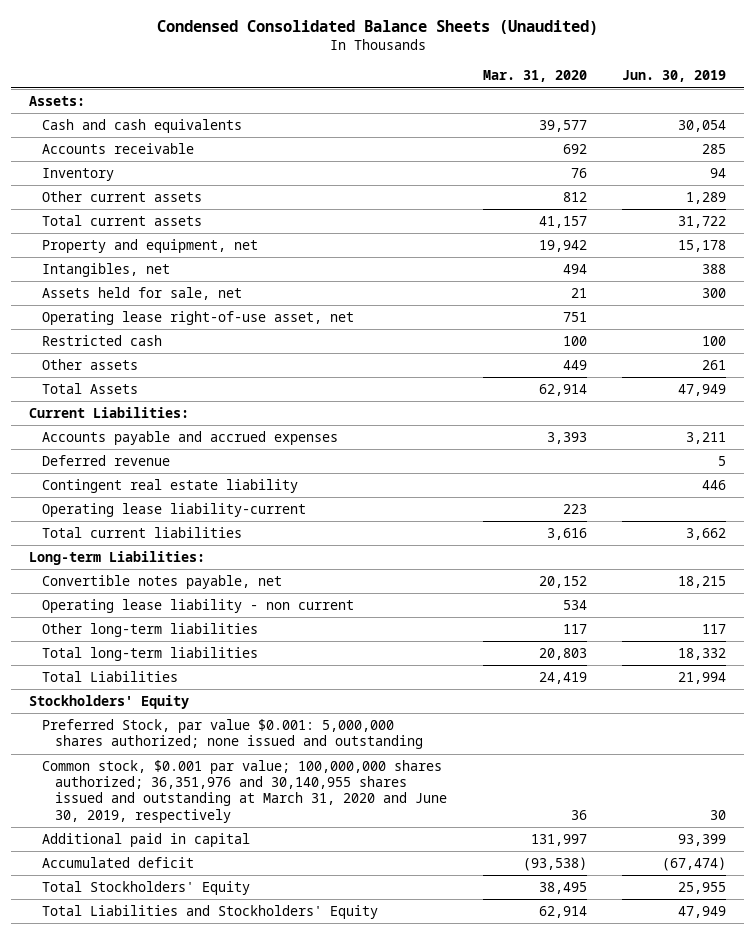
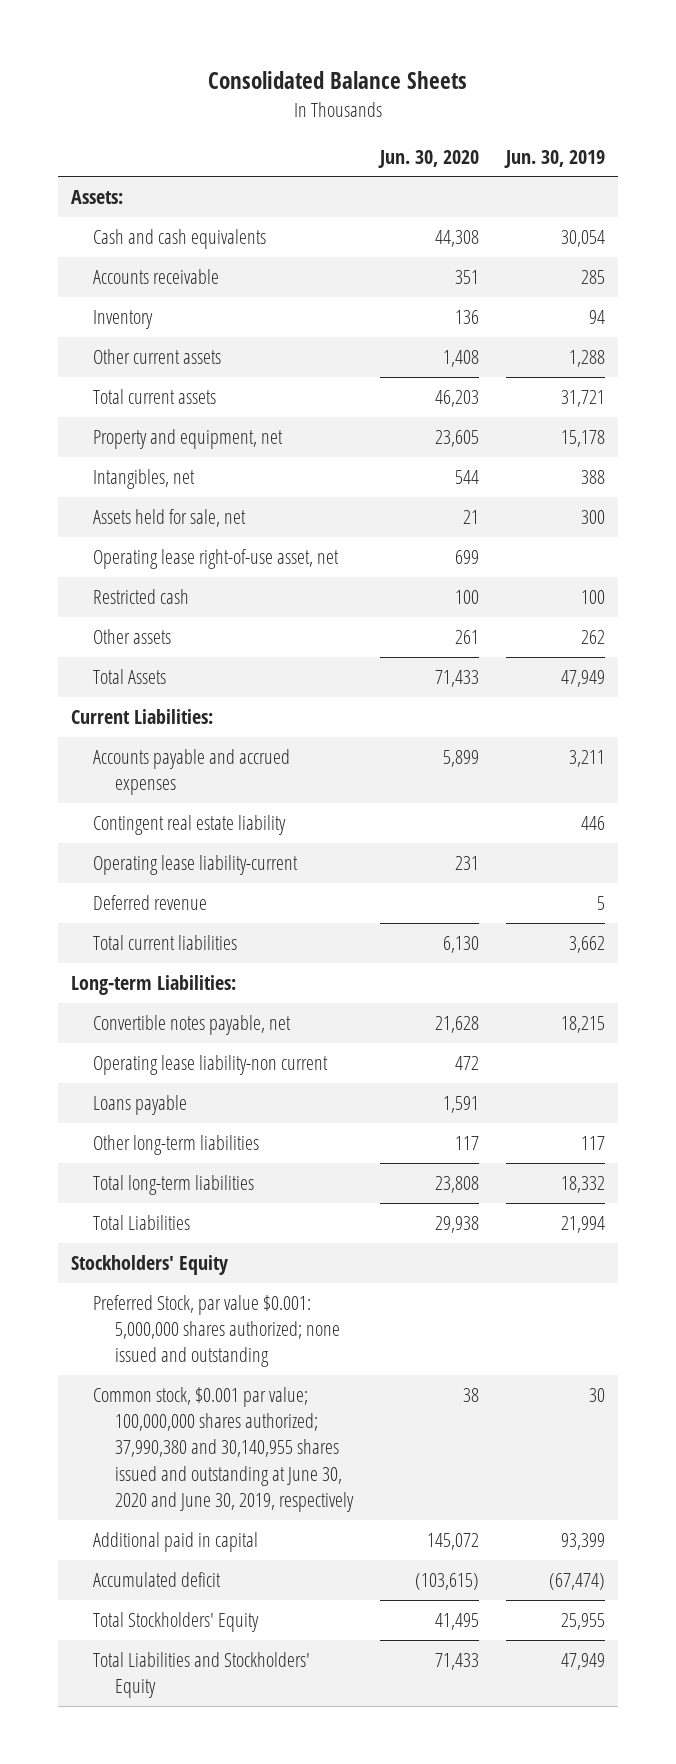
- Condensed Consolidated Balance Sheets (Unaudited)
+ Consolidated Balance Sheets
- | Mar. 31, 2020 | Jun. 30, 2019
+ | Jun. 30, 2020 | Jun. 30, 2019
- Other current assets | 812 | 1,289
- Total current assets | 41,157 | 31,722
+ Other current assets | 1,408 | 1,288
+ Total current assets | 46,203 | 31,721
- Other assets | 449 | 261
+ Other assets | 261 | 262
moved down: Deferred revenue | | 5
- Operating lease liability - non current | 534 |
+ Operating lease liability-non current | 472 |
+ Loans payable | 1,591 |
- Common stock, $0.001 par value; 100,000,000 shares authorized; 36,351,976 and 30,140,955 shares issued and outstanding at March 31, 2020 and June 30, 2019, respectively | 36 | 30
+ Common stock, $0.001 par value; 100,000,000 shares authorized; 37,990,380 and 30,140,955 shares issued and outstanding at June 30, 2020 and June 30, 2019, respectively | 38 | 30

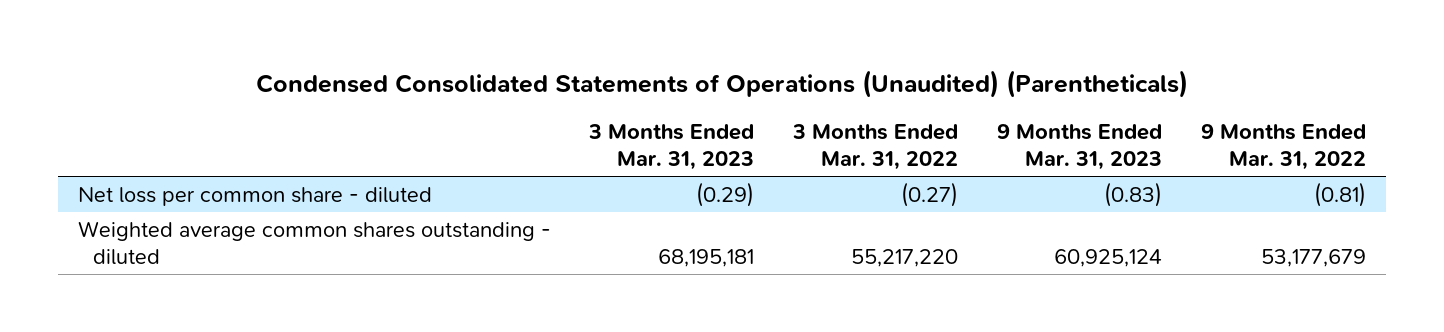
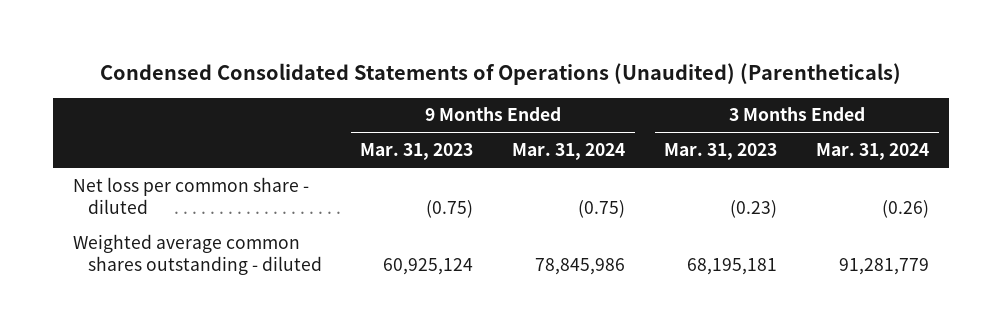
- | 3 Months Ended Mar. 31, 2023 | 3 Months Ended Mar. 31, 2022 | 9 Months Ended Mar. 31, 2023 | 9 Months Ended Mar. 31, 2022
+ | 9 Months Ended Mar. 31, 2023 | 9 Months Ended Mar. 31, 2024 | 3 Months Ended Mar. 31, 2023 | 3 Months Ended Mar. 31, 2024
- Net loss per common share - diluted | (0.29) | (0.27) | (0.83) | (0.81)
+ Net loss per common share - diluted | (0.75) | (0.75) | (0.23) | (0.26)

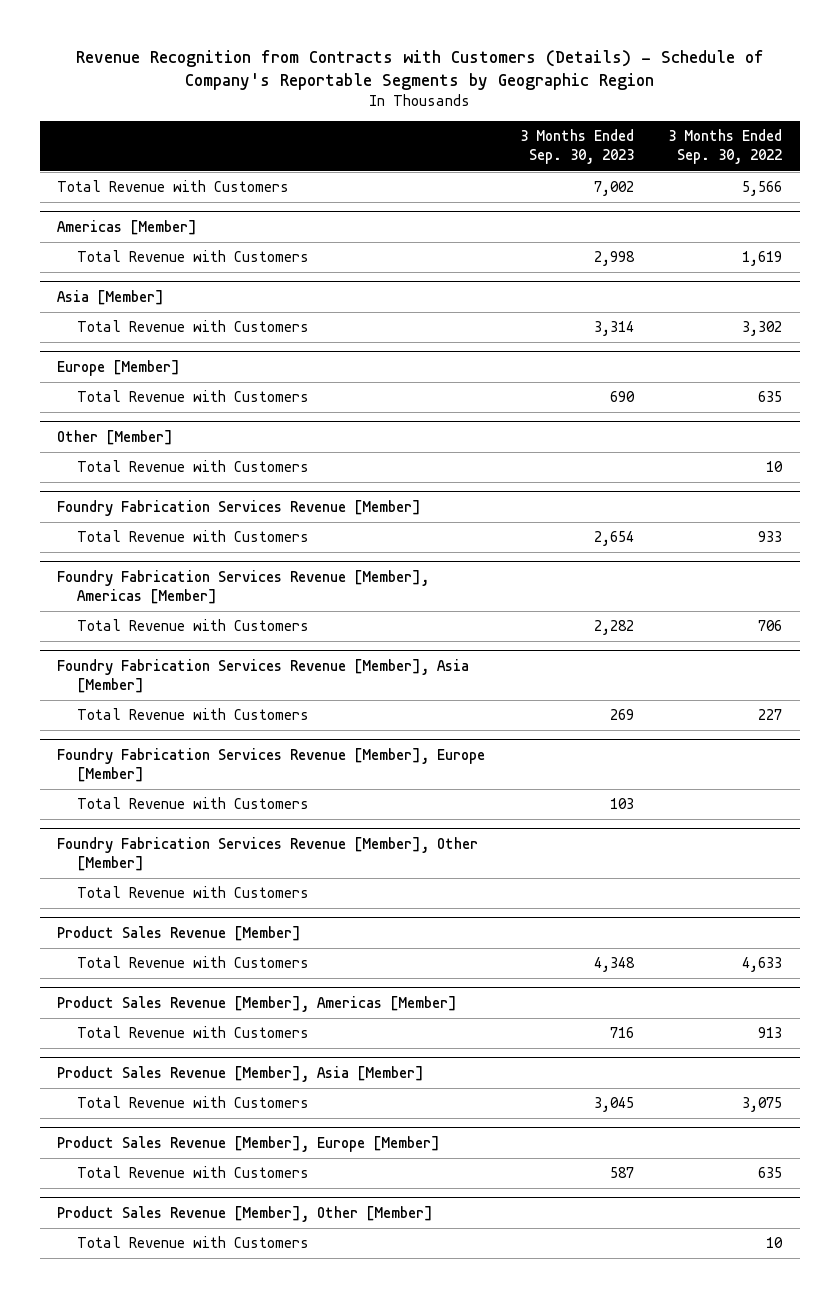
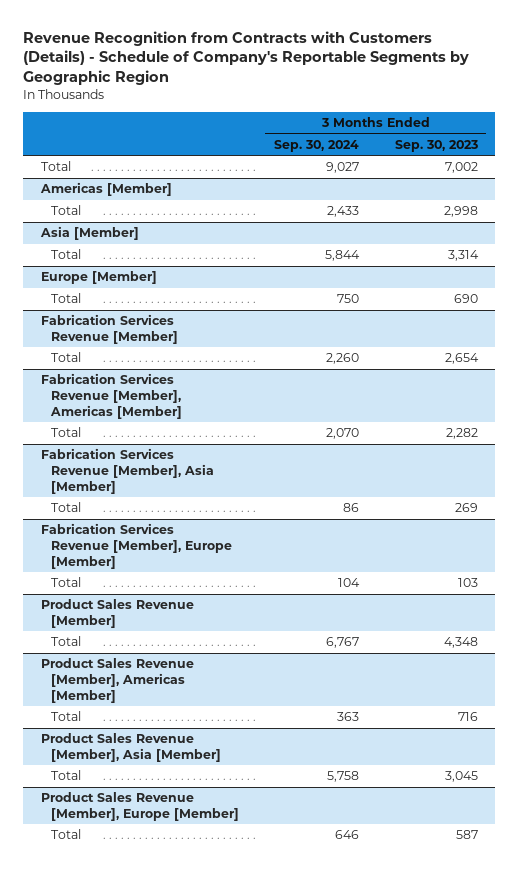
- | 3 Months Ended Sep. 30, 2023 | 3 Months Ended Sep. 30, 2022
+ | 3 Months Ended Sep. 30, 2024 | 3 Months Ended Sep. 30, 2023
- Total Revenue with Customers | 7,002 | 5,566
+ Total | 9,027 | 7,002
@ Americas [Member]
- Total Revenue with Customers | 2,998 | 1,619
+ Total | 2,433 | 2,998
@ Asia [Member]
- Total Revenue with Customers | 3,314 | 3,302
+ Total | 5,844 | 3,314
@ Europe [Member]
- Total Revenue with Customers | 690 | 635
- Other [Member]
- Total Revenue with Customers | | 10
- Foundry Fabrication Services Revenue [Member]
- Total Revenue with Customers | 2,654 | 933
- Foundry Fabrication Services Revenue [Member], Americas [Member]
- Total Revenue with Customers | 2,282 | 706
- Foundry Fabrication Services Revenue [Member], Asia [Member]
- Total Revenue with Customers | 269 | 227
- Foundry Fabrication Services Revenue [Member], Europe [Member]
- Total Revenue with Customers | 103 |
- Foundry Fabrication Services Revenue [Member], Other [Member]
- Total Revenue with Customers
@ Europe [Member]
+ Total | 750 | 690
+ Fabrication Services Revenue [Member]
+ Total | 2,260 | 2,654
+ Fabrication Services Revenue [Member], Americas [Member]
+ Total | 2,070 | 2,282
+ Fabrication Services Revenue [Member], Asia [Member]
+ Total | 86 | 269
+ Fabrication Services Revenue [Member], Europe [Member]
+ Total | 104 | 103
@ Product Sales Revenue [Member]
- Total Revenue with Customers | 4,348 | 4,633
+ Total | 6,767 | 4,348
@ Product Sales Revenue [Member], Americas [Member]
- Total Revenue with Customers | 716 | 913
+ Total | 363 | 716
@ Product Sales Revenue [Member], Asia [Member]
- Total Revenue with Customers | 3,045 | 3,075
+ Total | 5,758 | 3,045
@ Product Sales Revenue [Member], Europe [Member]
- Total Revenue with Customers | 587 | 635
- Product Sales Revenue [Member], Other [Member]
- Total Revenue with Customers | | 10
@ Product Sales Revenue [Member], Europe [Member]
+ Total | 646 | 587

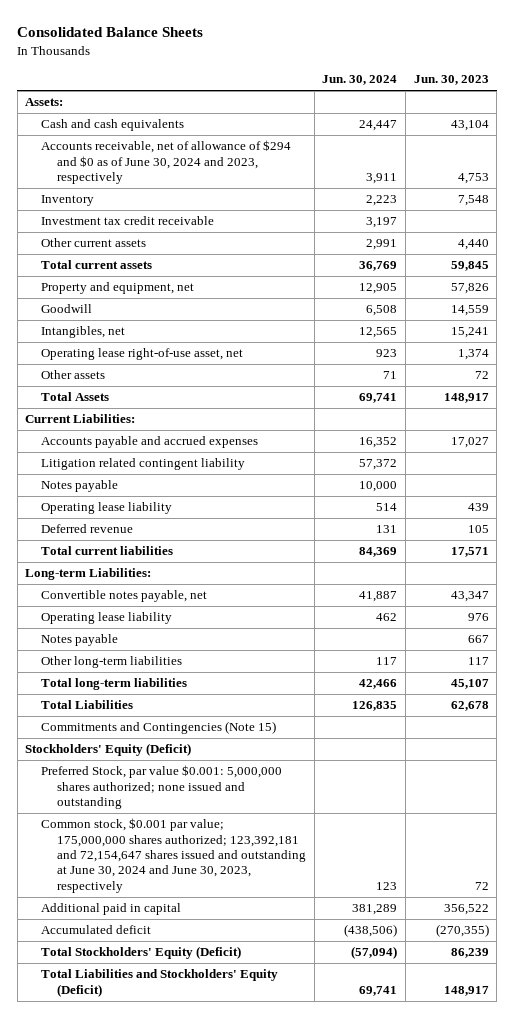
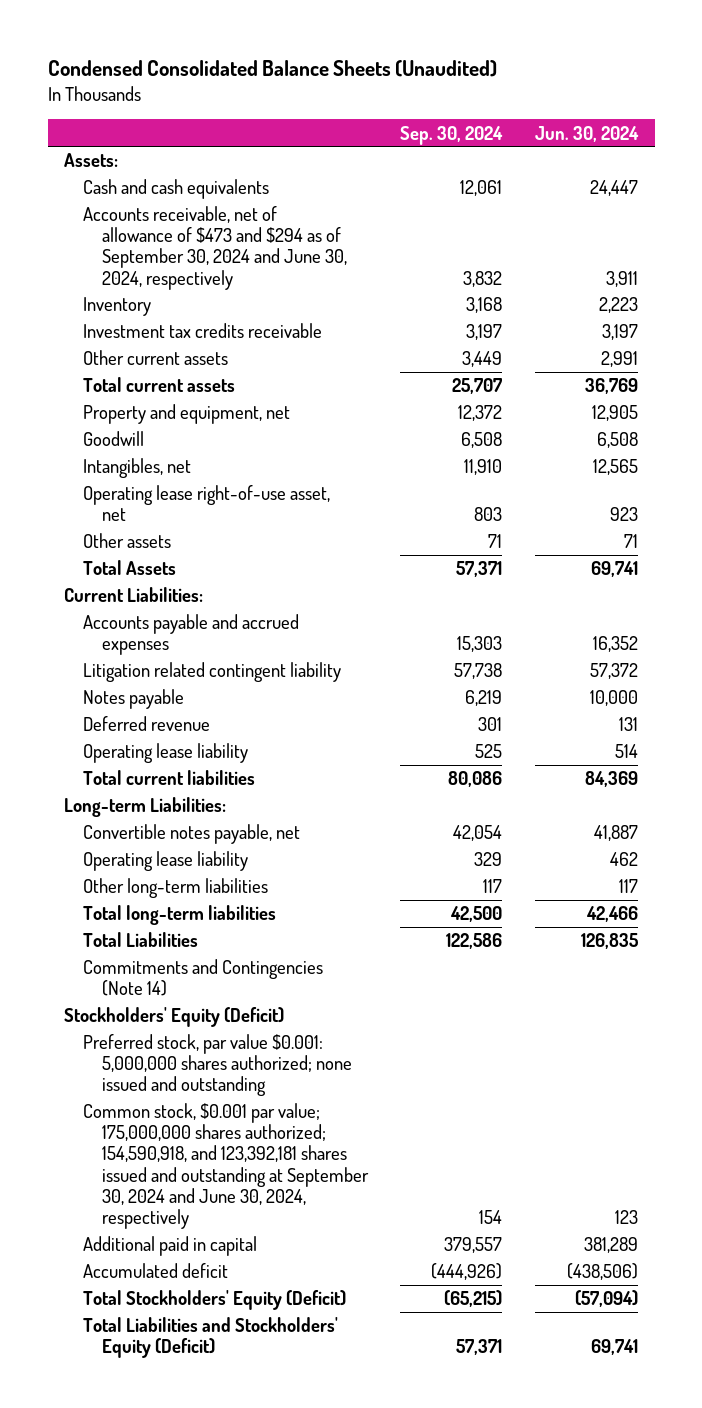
- Consolidated Balance Sheets
+ Condensed Consolidated Balance Sheets (Unaudited)
- | Jun. 30, 2024 | Jun. 30, 2023
+ | Sep. 30, 2024 | Jun. 30, 2024
- Accounts receivable, net of allowance of $294 and $0 as of June 30, 2024 and 2023, respectively | 3,911 | 4,753
+ Accounts receivable, net of allowance of $473 and $294 as of September 30, 2024 and June 30, 2024, respectively | 3,832 | 3,911
- Investment tax credit receivable | 3,197 |
+ Investment tax credits receivable | 3,197 | 3,197
moved down: Operating lease liability | 525 | 514
- Notes payable | | 667
- Commitments and Contingencies (Note 15)
+ Commitments and Contingencies (Note 14)
- Preferred Stock, par value $0.001: 5,000,000 shares authorized; none issued and outstanding
- Common stock, $0.001 par value; 175,000,000 shares authorized; 123,392,181 and 72,154,647 shares issued and outstanding at June 30, 2024 and June 30, 2023, respectively | 123 | 72
+ Preferred stock, par value $0.001: 5,000,000 shares authorized; none issued and outstanding
+ Common stock, $0.001 par value; 175,000,000 shares authorized; 154,590,918, and 123,392,181 shares issued and outstanding at September 30, 2024 and June 30, 2024, respectively | 154 | 123

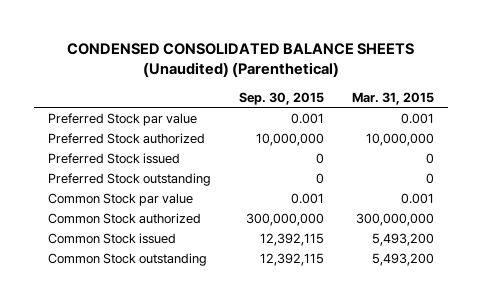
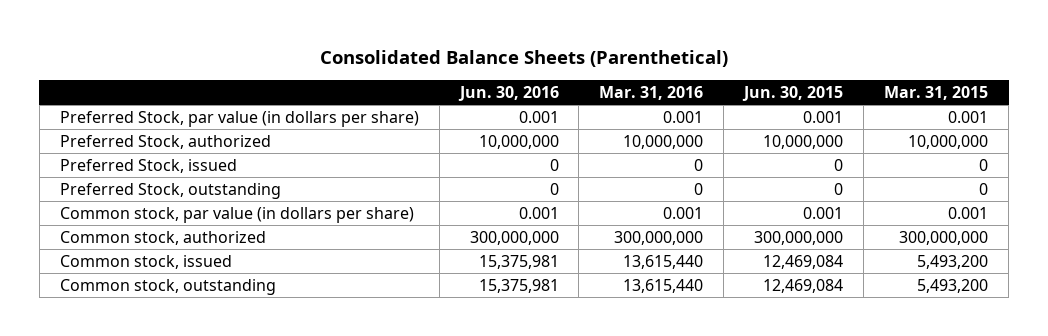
- CONDENSED CONSOLIDATED BALANCE SHEETS (Unaudited) (Parenthetical)
+ Consolidated Balance Sheets (Parenthetical)
- | Sep. 30, 2015 | Mar. 31, 2015
+ | Jun. 30, 2016 | Mar. 31, 2016 | Jun. 30, 2015 | Mar. 31, 2015
- Preferred Stock par value | 0.001 | 0.001
- Preferred Stock authorized | 10,000,000 | 10,000,000
- Preferred Stock issued | 0 | 0
- Preferred Stock outstanding | 0 | 0
- Common Stock par value | 0.001 | 0.001
- Common Stock authorized | 300,000,000 | 300,000,000
- Common Stock issued | 12,392,115 | 5,493,200
- Common Stock outstanding | 12,392,115 | 5,493,200
+ Preferred Stock, par value (in dollars per share) | 0.001 | 0.001 | 0.001 | 0.001
+ Preferred Stock, authorized | 10,000,000 | 10,000,000 | 10,000,000 | 10,000,000
+ Preferred Stock, issued | 0 | 0 | 0 | 0
+ Preferred Stock, outstanding | 0 | 0 | 0 | 0
+ Common stock, par value (in dollars per share) | 0.001 | 0.001 | 0.001 | 0.001
+ Common stock, authorized | 300,000,000 | 300,000,000 | 300,000,000 | 300,000,000
+ Common stock, issued | 15,375,981 | 13,615,440 | 12,469,084 | 5,493,200
+ Common stock, outstanding | 15,375,981 | 13,615,440 | 12,469,084 | 5,493,200

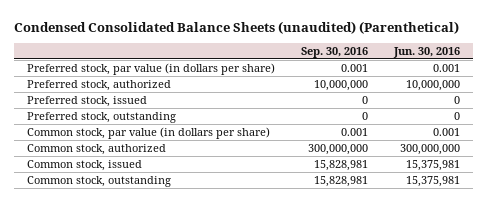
- Consolidated Balance Sheets (Parenthetical)
+ Condensed Consolidated Balance Sheets (unaudited) (Parenthetical)
- | Jun. 30, 2016 | Mar. 31, 2016 | Jun. 30, 2015 | Mar. 31, 2015
+ | Sep. 30, 2016 | Jun. 30, 2016
- Preferred Stock, par value (in dollars per share) | 0.001 | 0.001 | 0.001 | 0.001
- Preferred Stock, authorized | 10,000,000 | 10,000,000 | 10,000,000 | 10,000,000
- Preferred Stock, issued | 0 | 0 | 0 | 0
- Preferred Stock, outstanding | 0 | 0 | 0 | 0
+ Preferred stock, par value (in dollars per share) | 0.001 | 0.001
+ Preferred stock, authorized | 10,000,000 | 10,000,000
+ Preferred stock, issued | 0 | 0
+ Preferred stock, outstanding | 0 | 0

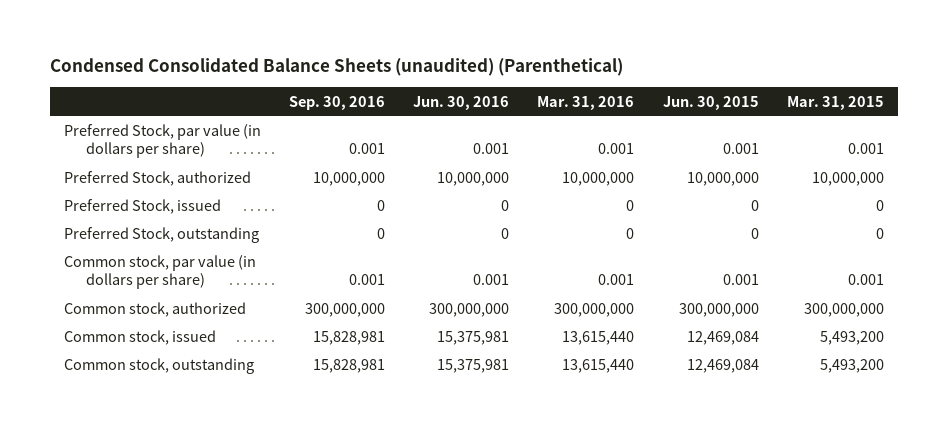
- | Sep. 30, 2016 | Jun. 30, 2016
+ | Sep. 30, 2016 | Jun. 30, 2016 | Mar. 31, 2016 | Jun. 30, 2015 | Mar. 31, 2015
- Preferred stock, par value (in dollars per share) | 0.001 | 0.001
- Preferred stock, authorized | 10,000,000 | 10,000,000
- Preferred stock, issued | 0 | 0
- Preferred stock, outstanding | 0 | 0
+ Preferred Stock, par value (in dollars per share) | 0.001 | 0.001 | 0.001 | 0.001 | 0.001
+ Preferred Stock, authorized | 10,000,000 | 10,000,000 | 10,000,000 | 10,000,000 | 10,000,000
+ Preferred Stock, issued | 0 | 0 | 0 | 0 | 0
+ Preferred Stock, outstanding | 0 | 0 | 0 | 0 | 0

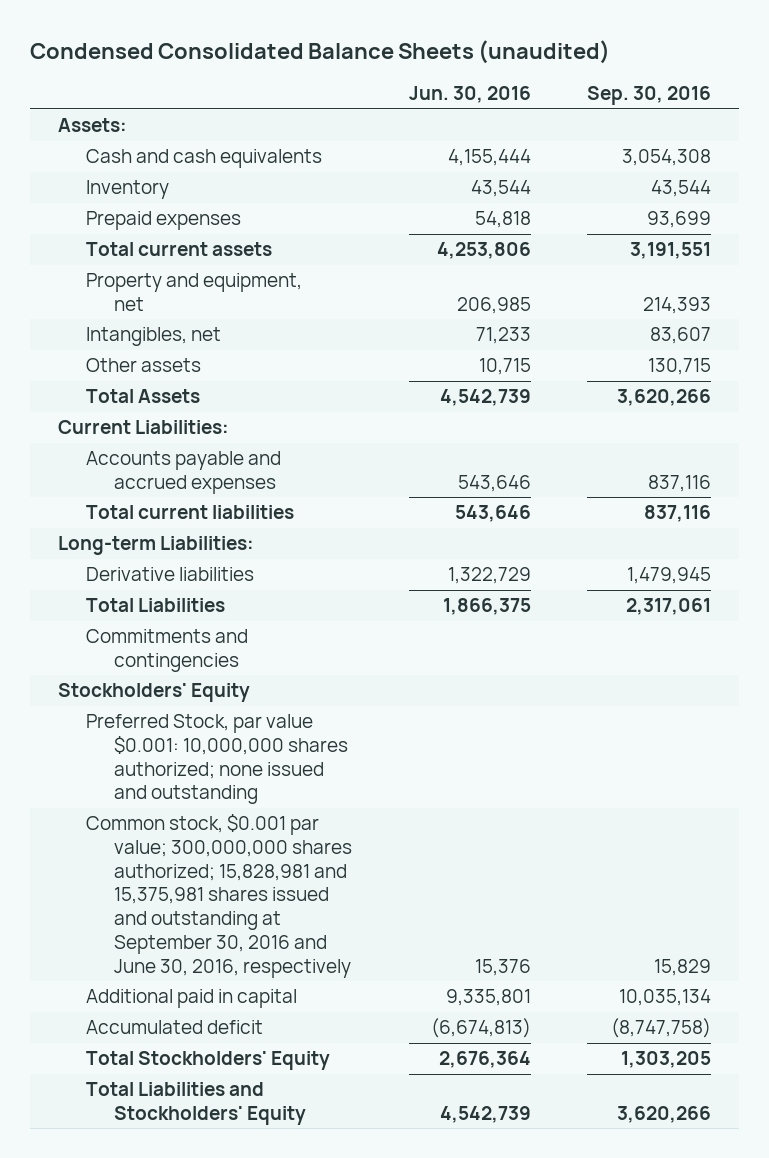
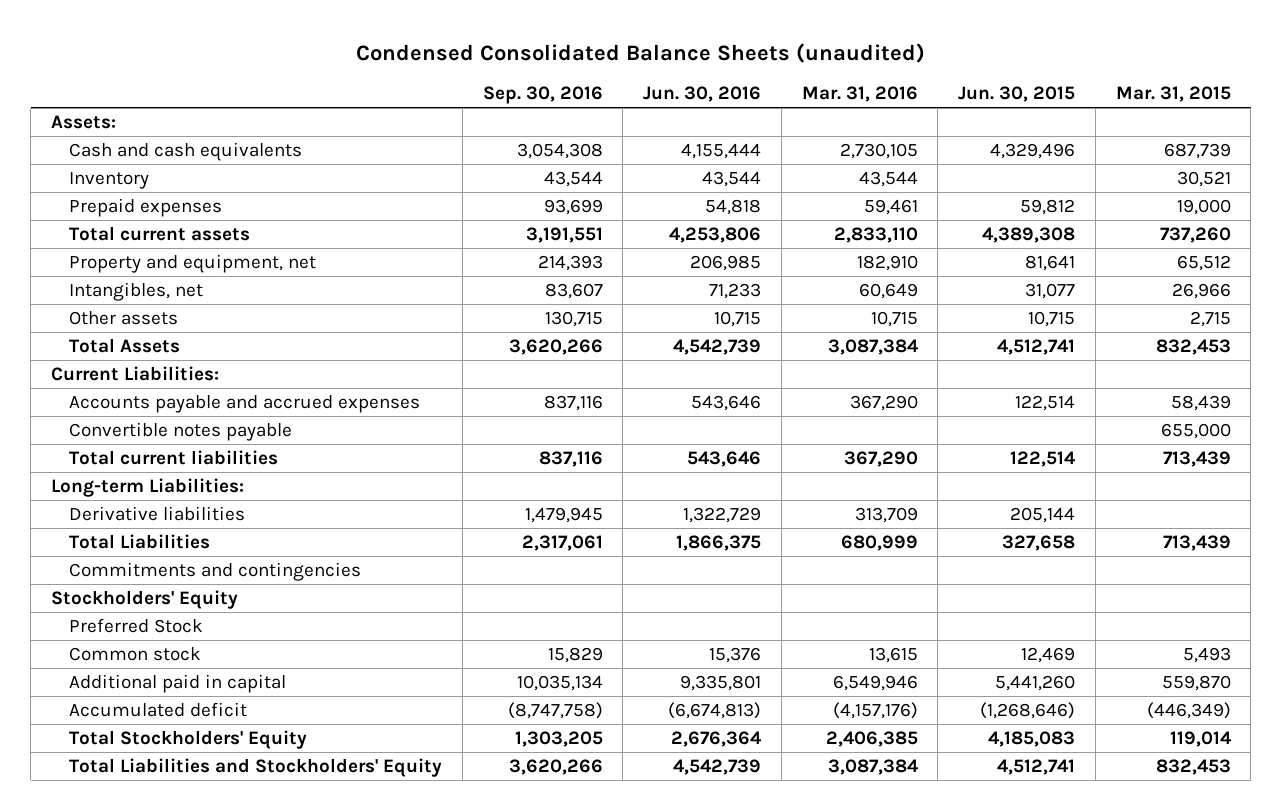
- | Jun. 30, 2016 | Sep. 30, 2016
+ | Sep. 30, 2016 | Jun. 30, 2016 | Mar. 31, 2016 | Jun. 30, 2015 | Mar. 31, 2015
+ Convertible notes payable | | | | | 655,000
- Preferred Stock, par value $0.001: 10,000,000 shares authorized; none issued and outstanding
- Common stock, $0.001 par value; 300,000,000 shares authorized; 15,828,981 and 15,375,981 shares issued and outstanding at September 30, 2016 and June 30, 2016, respectively | 15,376 | 15,829
+ Preferred Stock
+ Common stock | 15,829 | 15,376 | 13,615 | 12,469 | 5,493

